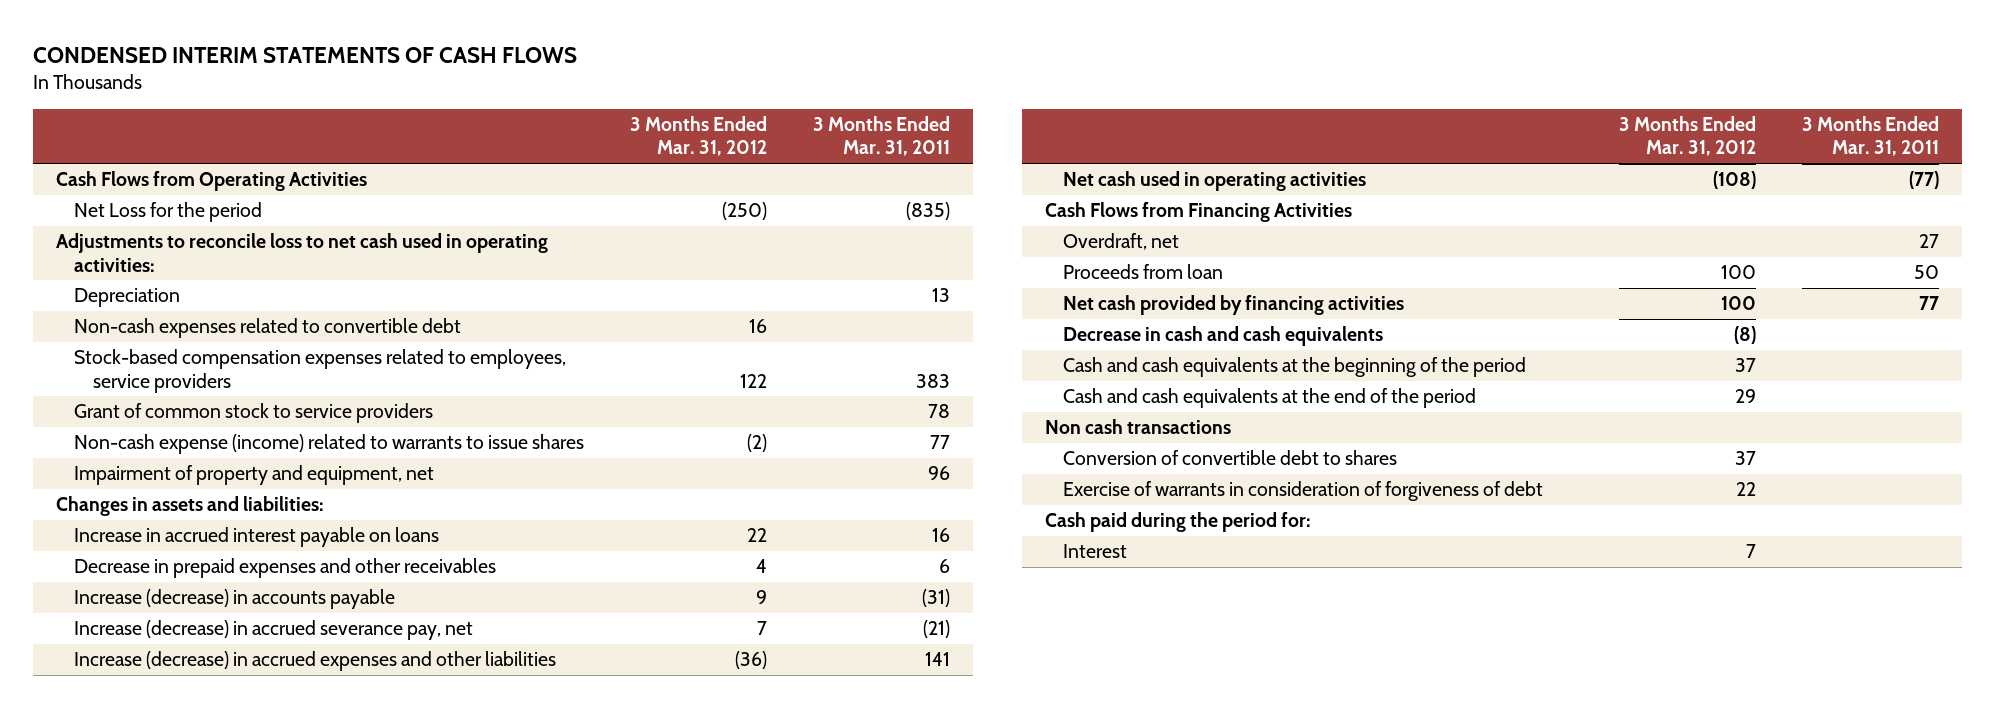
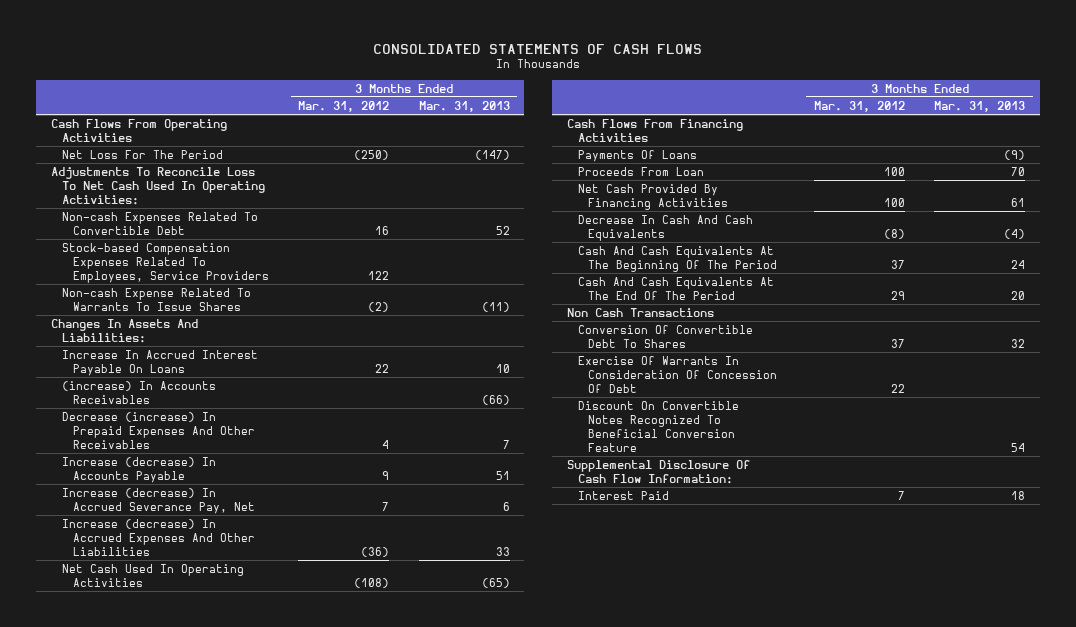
- CONDENSED INTERIM STATEMENTS OF CASH FLOWS
+ CONSOLIDATED STATEMENTS OF CASH FLOWS
- | 3 Months Ended Mar. 31, 2012 | 3 Months Ended Mar. 31, 2011
+ | 3 Months Ended Mar. 31, 2012 | 3 Months Ended Mar. 31, 2013
- Cash Flows from Operating Activities
- Net Loss for the period | (250) | (835)
- Adjustments to reconcile loss to net cash used in operating activities:
- Depreciation | | 13
- Non-cash expenses related to convertible debt | 16 |
- Stock-based compensation expenses related to employees, service providers | 122 | 383
- Grant of common stock to service providers | | 78
- Non-cash expense (income) related to warrants to issue shares | (2) | 77
- Impairment of property and equipment, net | | 96
- Changes in assets and liabilities:
- Increase in accrued interest payable on loans | 22 | 16
- Decrease in prepaid expenses and other receivables | 4 | 6
- Increase (decrease) in accounts payable | 9 | (31)
- Increase (decrease) in accrued severance pay, net | 7 | (21)
- Increase (decrease) in accrued expenses and other liabilities | (36) | 141
- Net cash used in operating activities | (108) | (77)
- Cash Flows from Financing Activities
- Overdraft, net | | 27
- Proceeds from loan | 100 | 50
- Net cash provided by financing activities | 100 | 77
- Decrease in cash and cash equivalents | (8) |
- Cash and cash equivalents at the beginning of the period | 37 |
- Cash and cash equivalents at the end of the period | 29 |
- Non cash transactions
- Conversion of convertible debt to shares | 37 |
- Exercise of warrants in consideration of forgiveness of debt | 22 |
- Cash paid during the period for:
- Interest | 7 |
+ Cash Flows From Operating Activities
+ Net Loss For The Period | (250) | (147)
+ Adjustments To Reconcile Loss To Net Cash Used In Operating Activities:
+ Non-cash Expenses Related To Convertible Debt | 16 | 52
+ Stock-based Compensation Expenses Related To Employees, Service Providers | 122 |
+ Non-cash Expense Related To Warrants To Issue Shares | (2) | (11)
+ Changes In Assets And Liabilities:
+ Increase In Accrued Interest Payable On Loans | 22 | 10
+ (increase) In Accounts Receivables | | (66)
+ Decrease (increase) In Prepaid Expenses And Other Receivables | 4 | 7
+ Increase (decrease) In Accounts Payable | 9 | 51
+ Increase (decrease) In Accrued Severance Pay, Net | 7 | 6
+ Increase (decrease) In Accrued Expenses And Other Liabilities | (36) | 33
+ Net Cash Used In Operating Activities | (108) | (65)
+ Cash Flows From Financing Activities
+ Payments Of Loans | | (9)
+ Proceeds From Loan | 100 | 70
+ Net Cash Provided By Financing Activities | 100 | 61
+ Decrease In Cash And Cash Equivalents | (8) | (4)
+ Cash And Cash Equivalents At The Beginning Of The Period | 37 | 24
+ Cash And Cash Equivalents At The End Of The Period | 29 | 20
+ Non Cash Transactions
+ Conversion Of Convertible Debt To Shares | 37 | 32
+ Exercise Of Warrants In Consideration Of Concession Of Debt | 22 |
+ Discount On Convertible Notes Recognized To Beneficial Conversion Feature | | 54
+ Supplemental Disclosure Of Cash Flow Information:
+ Interest Paid | 7 | 18

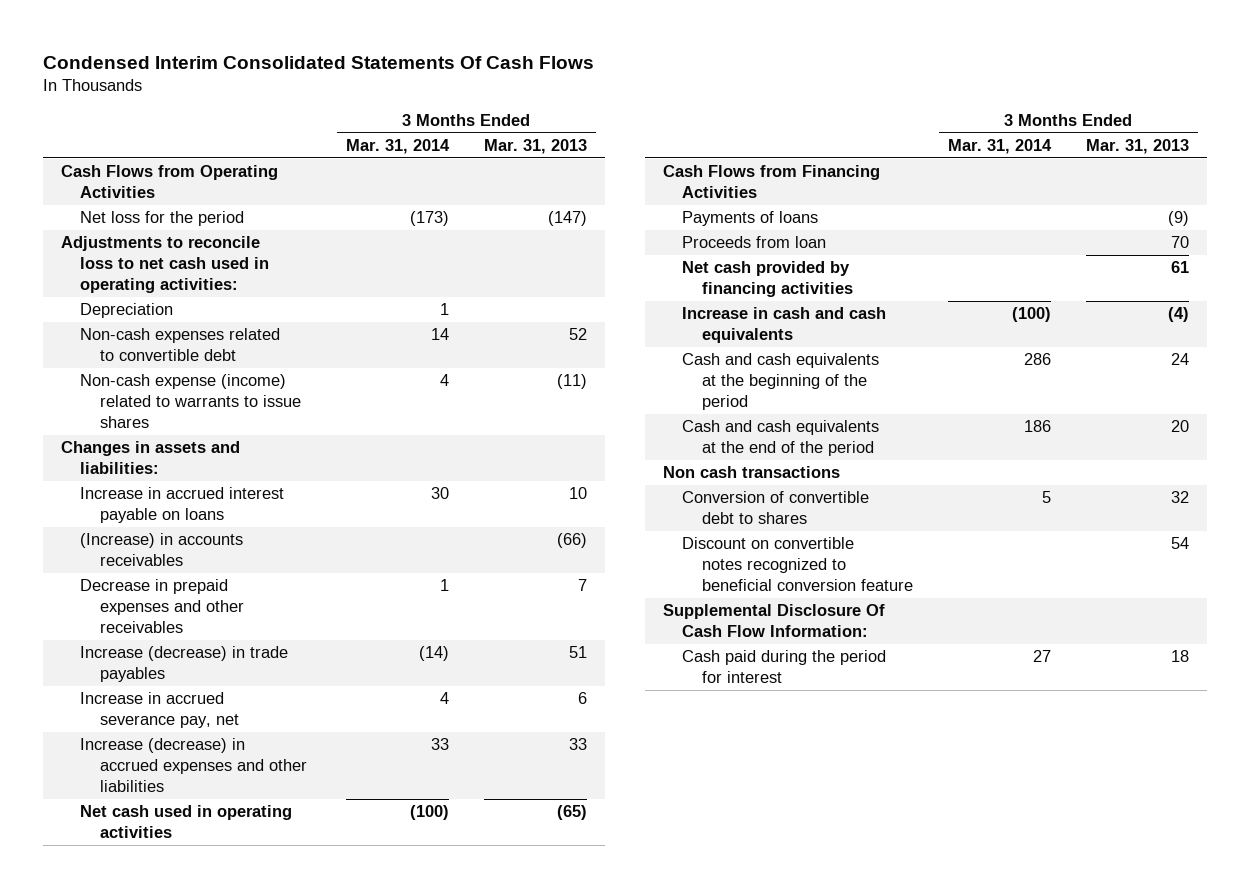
- CONSOLIDATED STATEMENTS OF CASH FLOWS
+ Condensed Interim Consolidated Statements Of Cash Flows
- | 3 Months Ended Mar. 31, 2012 | 3 Months Ended Mar. 31, 2013
+ | 3 Months Ended Mar. 31, 2014 | 3 Months Ended Mar. 31, 2013
- Cash Flows From Operating Activities
- Net Loss For The Period | (250) | (147)
- Adjustments To Reconcile Loss To Net Cash Used In Operating Activities:
- Non-cash Expenses Related To Convertible Debt | 16 | 52
- Stock-based Compensation Expenses Related To Employees, Service Providers | 122 |
- Non-cash Expense Related To Warrants To Issue Shares | (2) | (11)
- Changes In Assets And Liabilities:
- Increase In Accrued Interest Payable On Loans | 22 | 10
- (increase) In Accounts Receivables | | (66)
- Decrease (increase) In Prepaid Expenses And Other Receivables | 4 | 7
- Increase (decrease) In Accounts Payable | 9 | 51
- Increase (decrease) In Accrued Severance Pay, Net | 7 | 6
- Increase (decrease) In Accrued Expenses And Other Liabilities | (36) | 33
- Net Cash Used In Operating Activities | (108) | (65)
- Cash Flows From Financing Activities
- Payments Of Loans | | (9)
- Proceeds From Loan | 100 | 70
- Net Cash Provided By Financing Activities | 100 | 61
- Decrease In Cash And Cash Equivalents | (8) | (4)
- Cash And Cash Equivalents At The Beginning Of The Period | 37 | 24
- Cash And Cash Equivalents At The End Of The Period | 29 | 20
- Non Cash Transactions
- Conversion Of Convertible Debt To Shares | 37 | 32
- Exercise Of Warrants In Consideration Of Concession Of Debt | 22 |
- Discount On Convertible Notes Recognized To Beneficial Conversion Feature | | 54
+ Cash Flows from Operating Activities
+ Net loss for the period | (173) | (147)
+ Adjustments to reconcile loss to net cash used in operating activities:
+ Depreciation | 1 |
+ Non-cash expenses related to convertible debt | 14 | 52
+ Non-cash expense (income) related to warrants to issue shares | 4 | (11)
+ Changes in assets and liabilities:
+ Increase in accrued interest payable on loans | 30 | 10
+ (Increase) in accounts receivables | | (66)
+ Decrease in prepaid expenses and other receivables | 1 | 7
+ Increase (decrease) in trade payables | (14) | 51
+ Increase in accrued severance pay, net | 4 | 6
+ Increase (decrease) in accrued expenses and other liabilities | 33 | 33
+ Net cash used in operating activities | (100) | (65)
+ Cash Flows from Financing Activities
+ Payments of loans | | (9)
+ Proceeds from loan | | 70
+ Net cash provided by financing activities | | 61
+ Increase in cash and cash equivalents | (100) | (4)
+ Cash and cash equivalents at the beginning of the period | 286 | 24
+ Cash and cash equivalents at the end of the period | 186 | 20
+ Non cash transactions
+ Conversion of convertible debt to shares | 5 | 32
+ Discount on convertible notes recognized to beneficial conversion feature | | 54
- Interest Paid | 7 | 18
+ Cash paid during the period for interest | 27 | 18

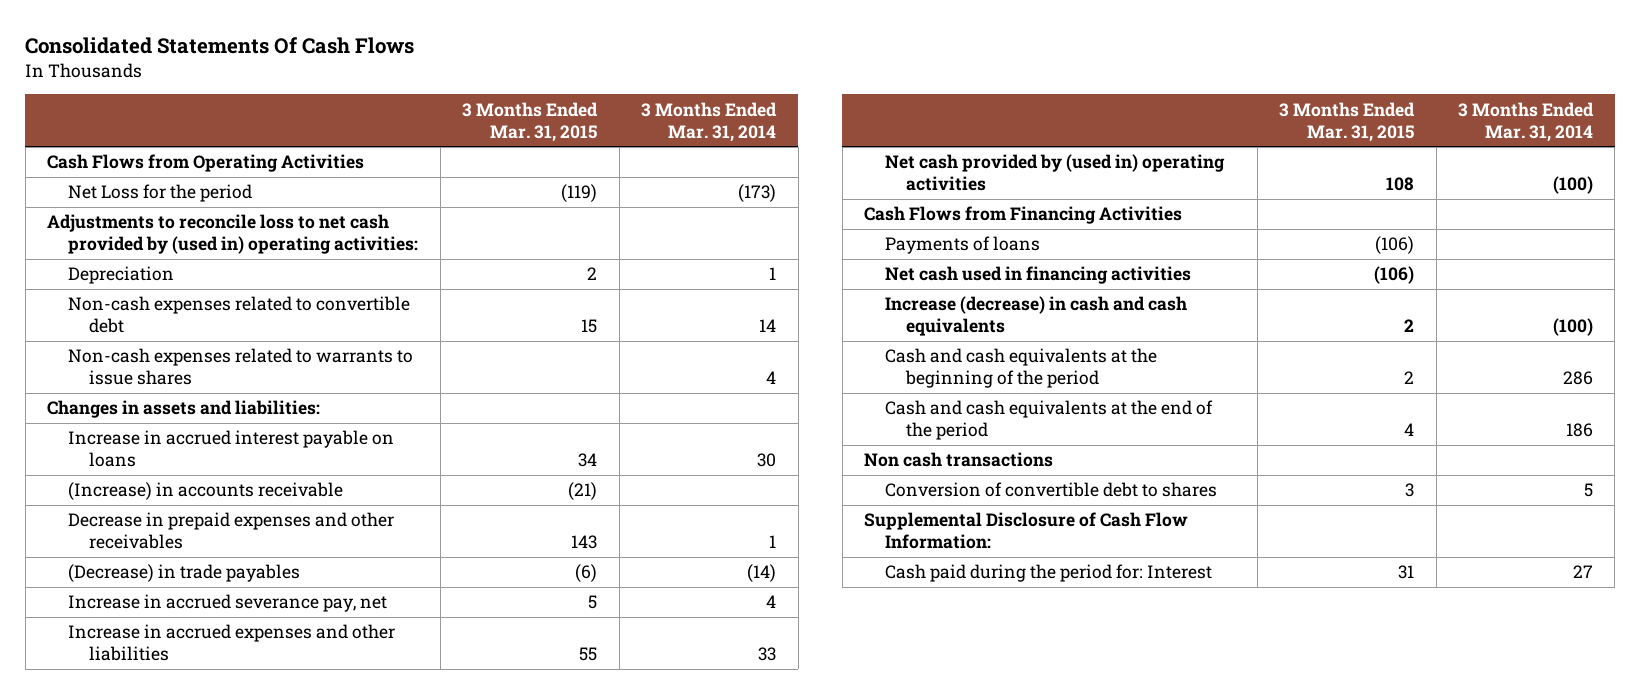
- Condensed Interim Consolidated Statements Of Cash Flows
+ Consolidated Statements Of Cash Flows
- | 3 Months Ended Mar. 31, 2014 | 3 Months Ended Mar. 31, 2013
+ | 3 Months Ended Mar. 31, 2015 | 3 Months Ended Mar. 31, 2014
- Net loss for the period | (173) | (147)
- Adjustments to reconcile loss to net cash used in operating activities:
+ Net Loss for the period | (119) | (173)
+ Adjustments to reconcile loss to net cash provided by (used in) operating activities:
- Non-cash expense (income) related to warrants to issue shares | 4 | (11)
+ Non-cash expenses related to warrants to issue shares | | 4
- (Increase) in accounts receivables | | (66)
+ (Increase) in accounts receivable | (21) |
- Increase (decrease) in trade payables | (14) | 51
+ (Decrease) in trade payables | (6) | (14)
- Increase (decrease) in accrued expenses and other liabilities | 33 | 33
- Net cash used in operating activities | (100) | (65)
+ Increase in accrued expenses and other liabilities | 55 | 33
+ Net cash provided by (used in) operating activities | 108 | (100)
- Proceeds from loan | | 70
- Net cash provided by financing activities | | 61
- Increase in cash and cash equivalents | (100) | (4)
+ Net cash used in financing activities | (106) |
+ Increase (decrease) in cash and cash equivalents | 2 | (100)
- Discount on convertible notes recognized to beneficial conversion feature | | 54
- Supplemental Disclosure Of Cash Flow Information:
- Cash paid during the period for interest | 27 | 18
+ Supplemental Disclosure of Cash Flow Information:
+ Cash paid during the period for: Interest | 31 | 27

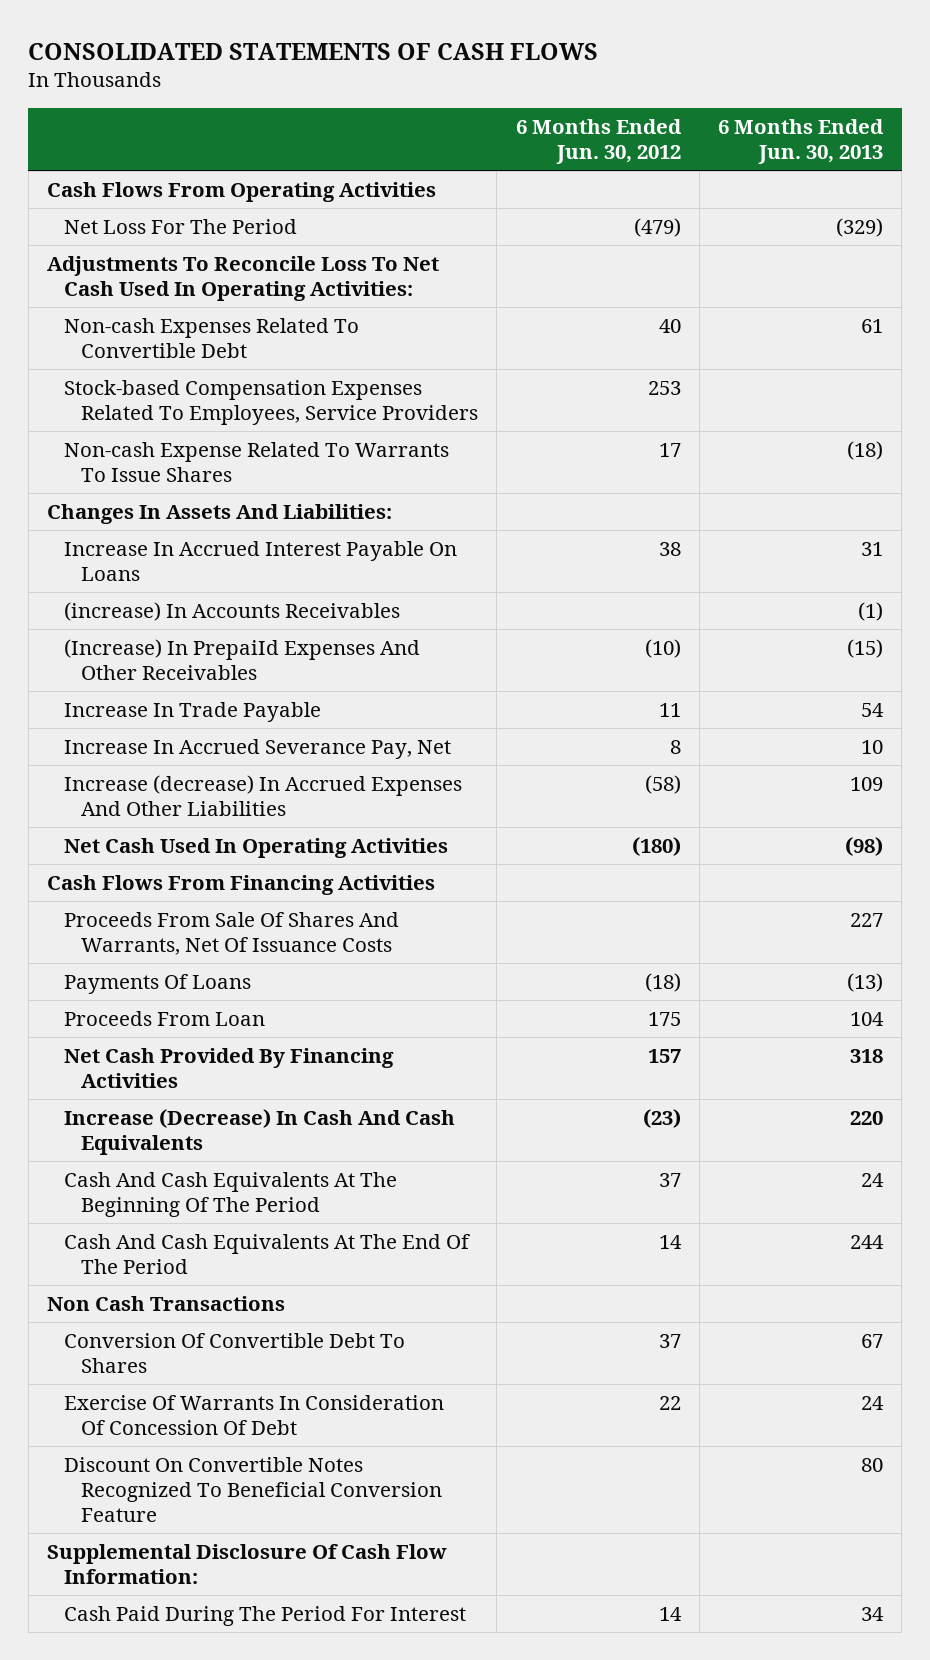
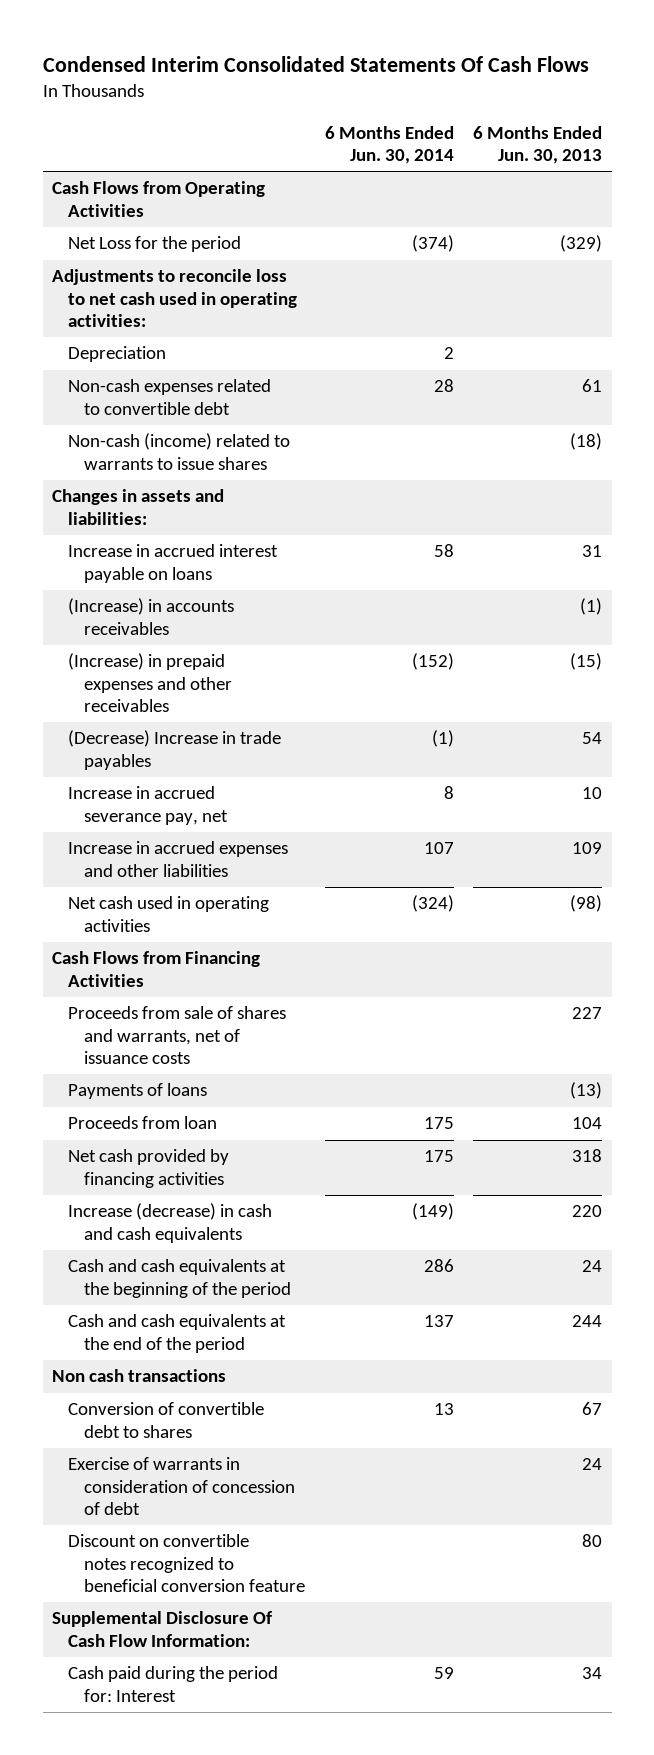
- CONSOLIDATED STATEMENTS OF CASH FLOWS
+ Condensed Interim Consolidated Statements Of Cash Flows
- | 6 Months Ended Jun. 30, 2012 | 6 Months Ended Jun. 30, 2013
+ | 6 Months Ended Jun. 30, 2014 | 6 Months Ended Jun. 30, 2013
- Cash Flows From Operating Activities
- Net Loss For The Period | (479) | (329)
- Adjustments To Reconcile Loss To Net Cash Used In Operating Activities:
- Non-cash Expenses Related To Convertible Debt | 40 | 61
- Stock-based Compensation Expenses Related To Employees, Service Providers | 253 |
- Non-cash Expense Related To Warrants To Issue Shares | 17 | (18)
- Changes In Assets And Liabilities:
- Increase In Accrued Interest Payable On Loans | 38 | 31
- (increase) In Accounts Receivables | | (1)
- (Increase) In PrepaiId Expenses And Other Receivables | (10) | (15)
- Increase In Trade Payable | 11 | 54
- Increase In Accrued Severance Pay, Net | 8 | 10
- Increase (decrease) In Accrued Expenses And Other Liabilities | (58) | 109
- Net Cash Used In Operating Activities | (180) | (98)
- Cash Flows From Financing Activities
- Proceeds From Sale Of Shares And Warrants, Net Of Issuance Costs | | 227
- Payments Of Loans | (18) | (13)
- Proceeds From Loan | 175 | 104
- Net Cash Provided By Financing Activities | 157 | 318
- Increase (Decrease) In Cash And Cash Equivalents | (23) | 220
- Cash And Cash Equivalents At The Beginning Of The Period | 37 | 24
- Cash And Cash Equivalents At The End Of The Period | 14 | 244
- Non Cash Transactions
- Conversion Of Convertible Debt To Shares | 37 | 67
- Exercise Of Warrants In Consideration Of Concession Of Debt | 22 | 24
- Discount On Convertible Notes Recognized To Beneficial Conversion Feature | | 80
+ Cash Flows from Operating Activities
+ Net Loss for the period | (374) | (329)
+ Adjustments to reconcile loss to net cash used in operating activities:
+ Depreciation | 2 |
+ Non-cash expenses related to convertible debt | 28 | 61
+ Non-cash (income) related to warrants to issue shares | | (18)
+ Changes in assets and liabilities:
+ Increase in accrued interest payable on loans | 58 | 31
+ (Increase) in accounts receivables | | (1)
+ (Increase) in prepaid expenses and other receivables | (152) | (15)
+ (Decrease) Increase in trade payables | (1) | 54
+ Increase in accrued severance pay, net | 8 | 10
+ Increase in accrued expenses and other liabilities | 107 | 109
+ Net cash used in operating activities | (324) | (98)
+ Cash Flows from Financing Activities
+ Proceeds from sale of shares and warrants, net of issuance costs | | 227
+ Payments of loans | | (13)
+ Proceeds from loan | 175 | 104
+ Net cash provided by financing activities | 175 | 318
+ Increase (decrease) in cash and cash equivalents | (149) | 220
+ Cash and cash equivalents at the beginning of the period | 286 | 24
+ Cash and cash equivalents at the end of the period | 137 | 244
+ Non cash transactions
+ Conversion of convertible debt to shares | 13 | 67
+ Exercise of warrants in consideration of concession of debt | | 24
+ Discount on convertible notes recognized to beneficial conversion feature | | 80
- Cash Paid During The Period For Interest | 14 | 34
+ Cash paid during the period for: Interest | 59 | 34

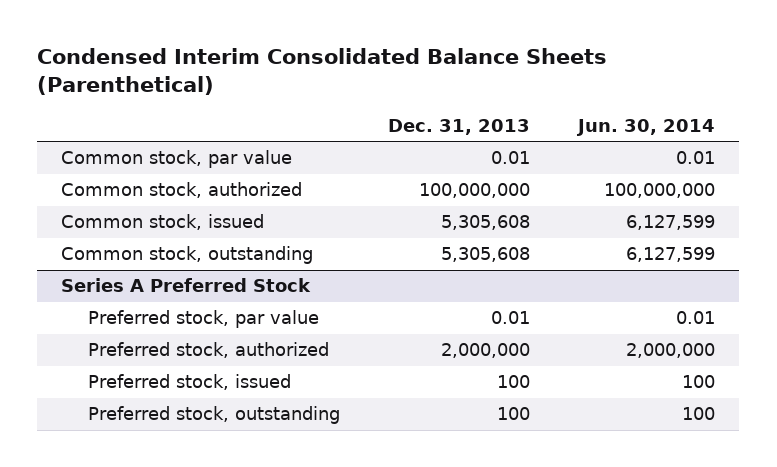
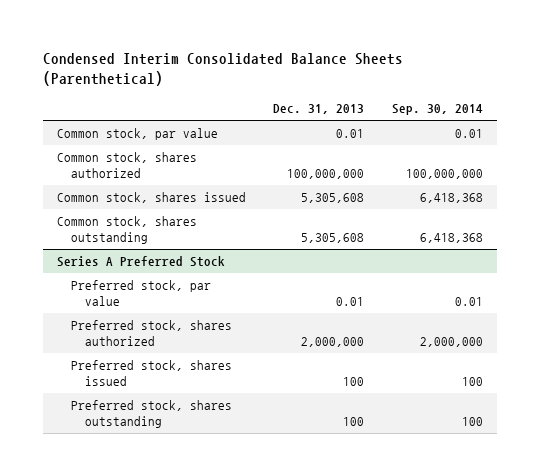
- | Dec. 31, 2013 | Jun. 30, 2014
+ | Dec. 31, 2013 | Sep. 30, 2014
- Common stock, authorized | 100,000,000 | 100,000,000
- Common stock, issued | 5,305,608 | 6,127,599
- Common stock, outstanding | 5,305,608 | 6,127,599
+ Common stock, shares authorized | 100,000,000 | 100,000,000
+ Common stock, shares issued | 5,305,608 | 6,418,368
+ Common stock, shares outstanding | 5,305,608 | 6,418,368
@ Series A Preferred Stock
- Preferred stock, authorized | 2,000,000 | 2,000,000
- Preferred stock, issued | 100 | 100
- Preferred stock, outstanding | 100 | 100
+ Preferred stock, shares authorized | 2,000,000 | 2,000,000
+ Preferred stock, shares issued | 100 | 100
+ Preferred stock, shares outstanding | 100 | 100

